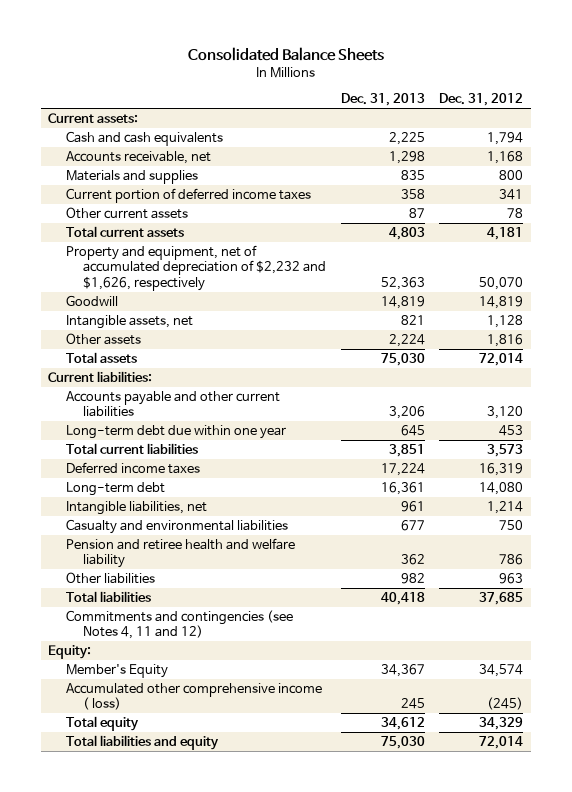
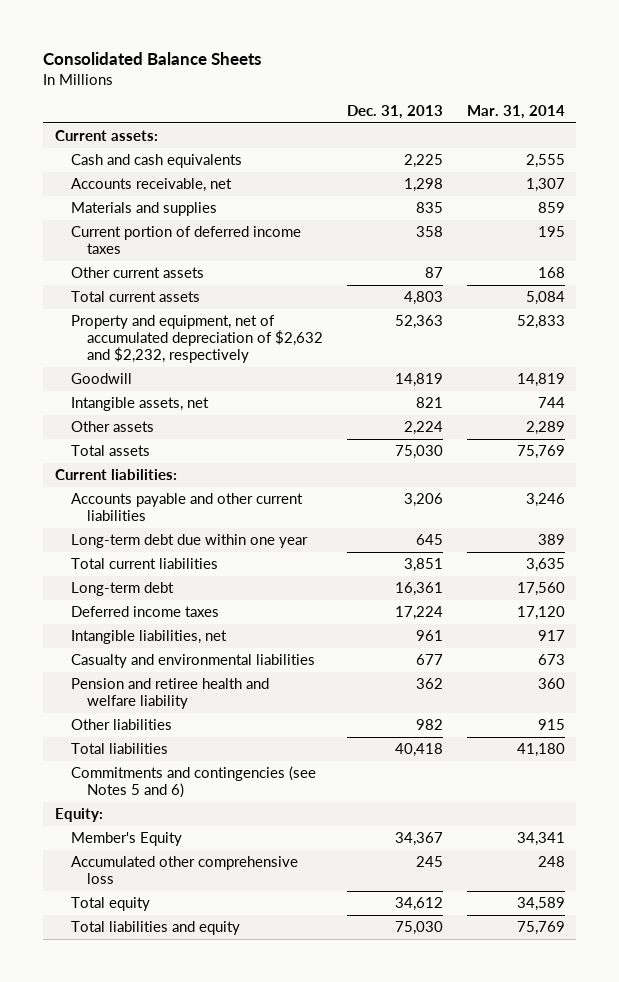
- | Dec. 31, 2013 | Dec. 31, 2012
+ | Dec. 31, 2013 | Mar. 31, 2014
- Property and equipment, net of accumulated depreciation of $2,232 and $1,626, respectively | 52,363 | 50,070
+ Property and equipment, net of accumulated depreciation of $2,632 and $2,232, respectively | 52,363 | 52,833
moved down: Deferred income taxes | 17,224 | 17,120
- Commitments and contingencies (see Notes 4, 11 and 12)
+ Commitments and contingencies (see Notes 5 and 6)
- Accumulated other comprehensive income ( loss) | 245 | (245)
+ Accumulated other comprehensive loss | 245 | 248

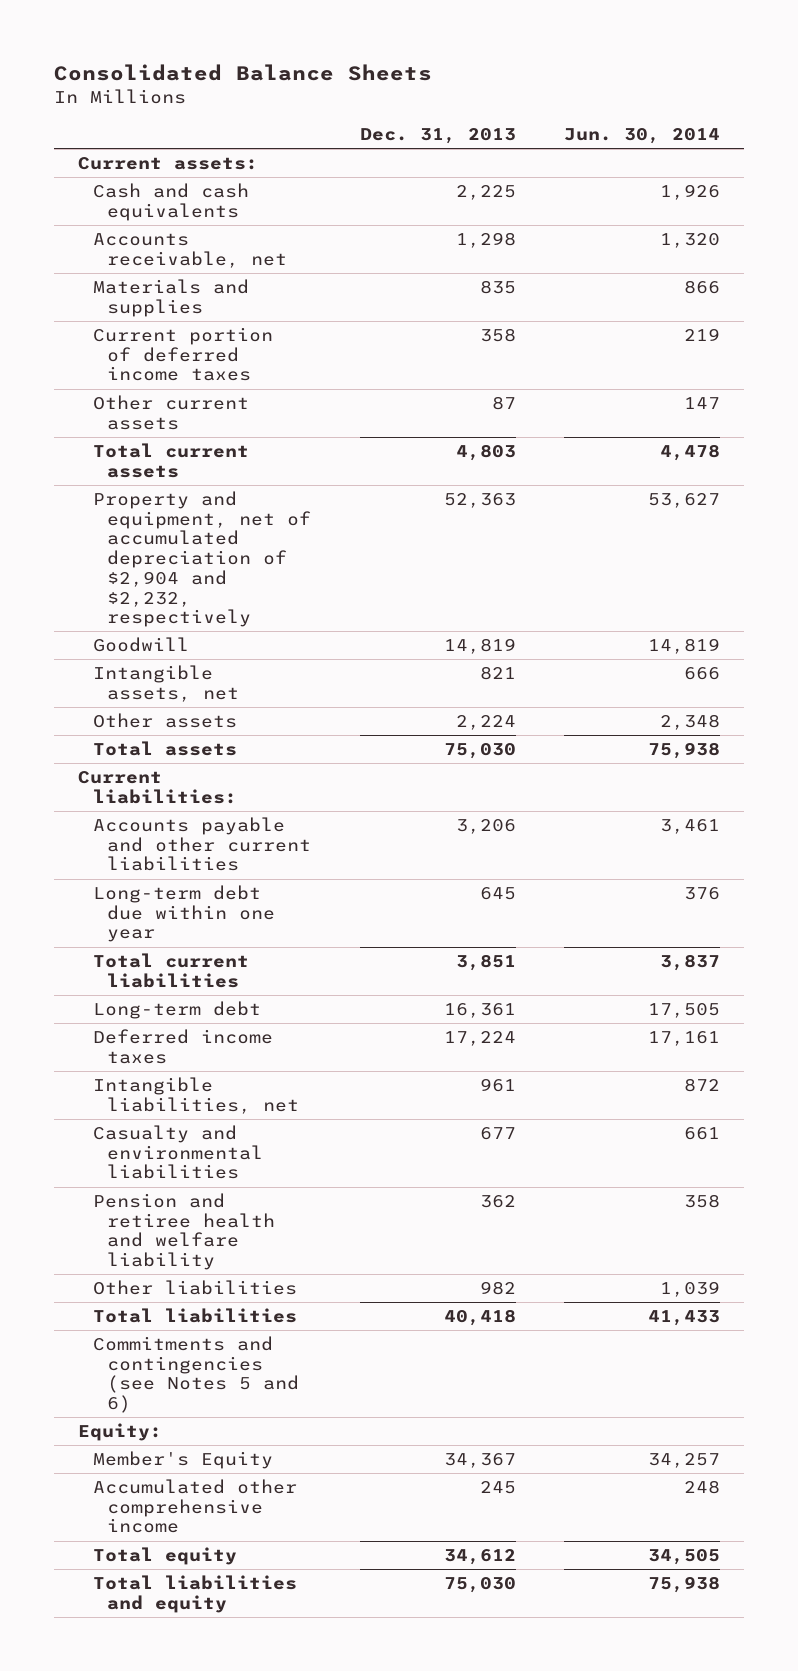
- | Dec. 31, 2013 | Mar. 31, 2014
+ | Dec. 31, 2013 | Jun. 30, 2014
- Property and equipment, net of accumulated depreciation of $2,632 and $2,232, respectively | 52,363 | 52,833
+ Property and equipment, net of accumulated depreciation of $2,904 and $2,232, respectively | 52,363 | 53,627
- Accumulated other comprehensive loss | 245 | 248
+ Accumulated other comprehensive income | 245 | 248

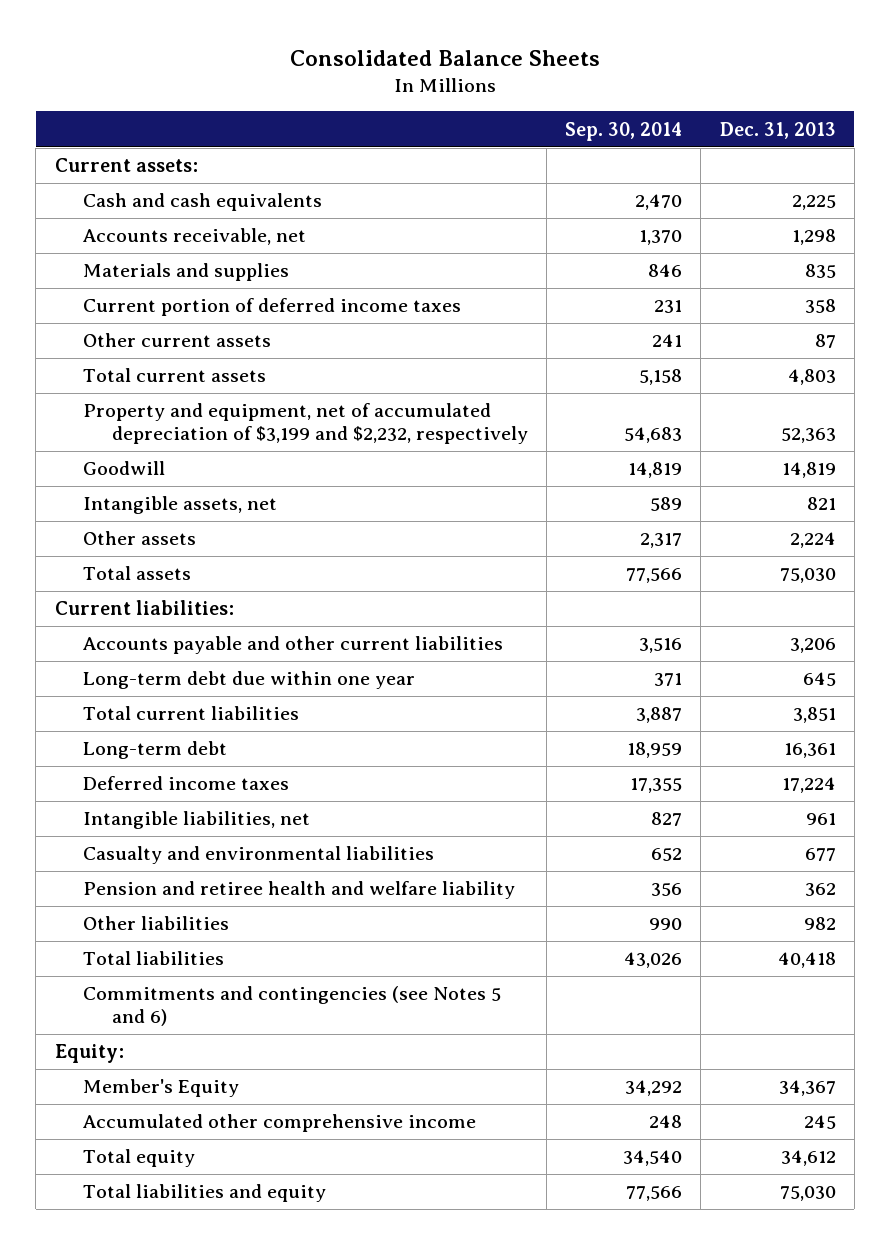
- | Dec. 31, 2013 | Jun. 30, 2014
+ | Sep. 30, 2014 | Dec. 31, 2013
- Property and equipment, net of accumulated depreciation of $2,904 and $2,232, respectively | 52,363 | 53,627
+ Property and equipment, net of accumulated depreciation of $3,199 and $2,232, respectively | 54,683 | 52,363

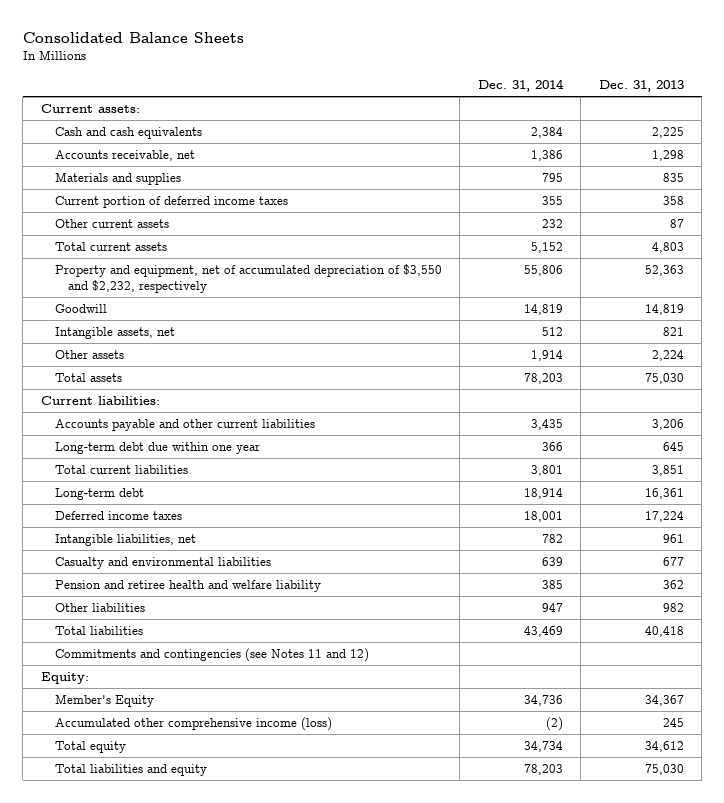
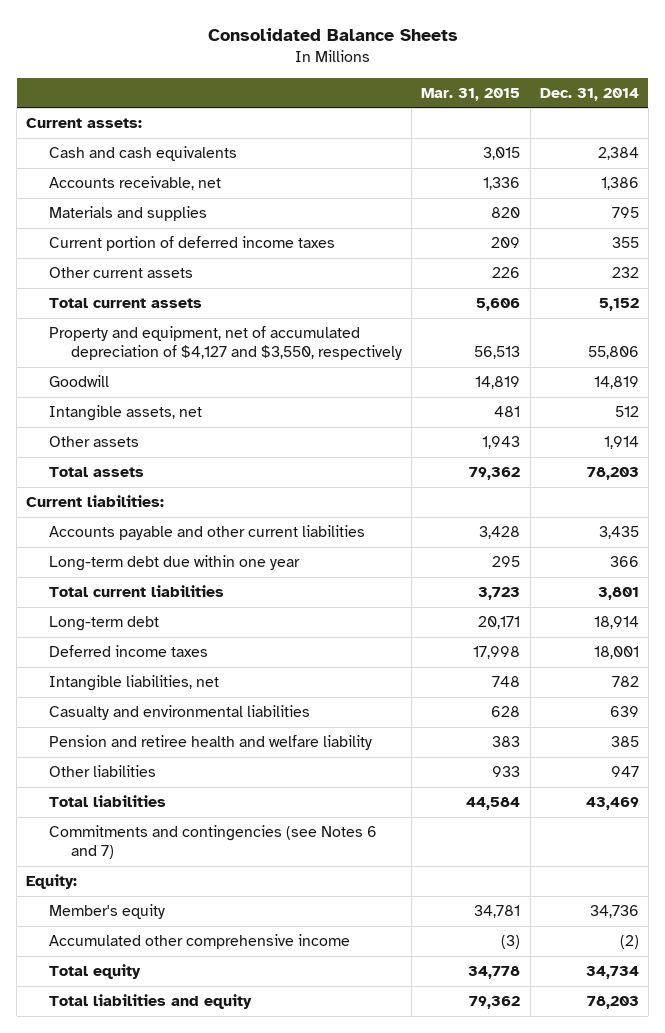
- | Dec. 31, 2014 | Dec. 31, 2013
+ | Mar. 31, 2015 | Dec. 31, 2014
- Property and equipment, net of accumulated depreciation of $3,550 and $2,232, respectively | 55,806 | 52,363
+ Property and equipment, net of accumulated depreciation of $4,127 and $3,550, respectively | 56,513 | 55,806
- Commitments and contingencies (see Notes 11 and 12)
+ Commitments and contingencies (see Notes 6 and 7)
- Member's Equity | 34,736 | 34,367
- Accumulated other comprehensive income (loss) | (2) | 245
+ Member's equity | 34,781 | 34,736
+ Accumulated other comprehensive income | (3) | (2)

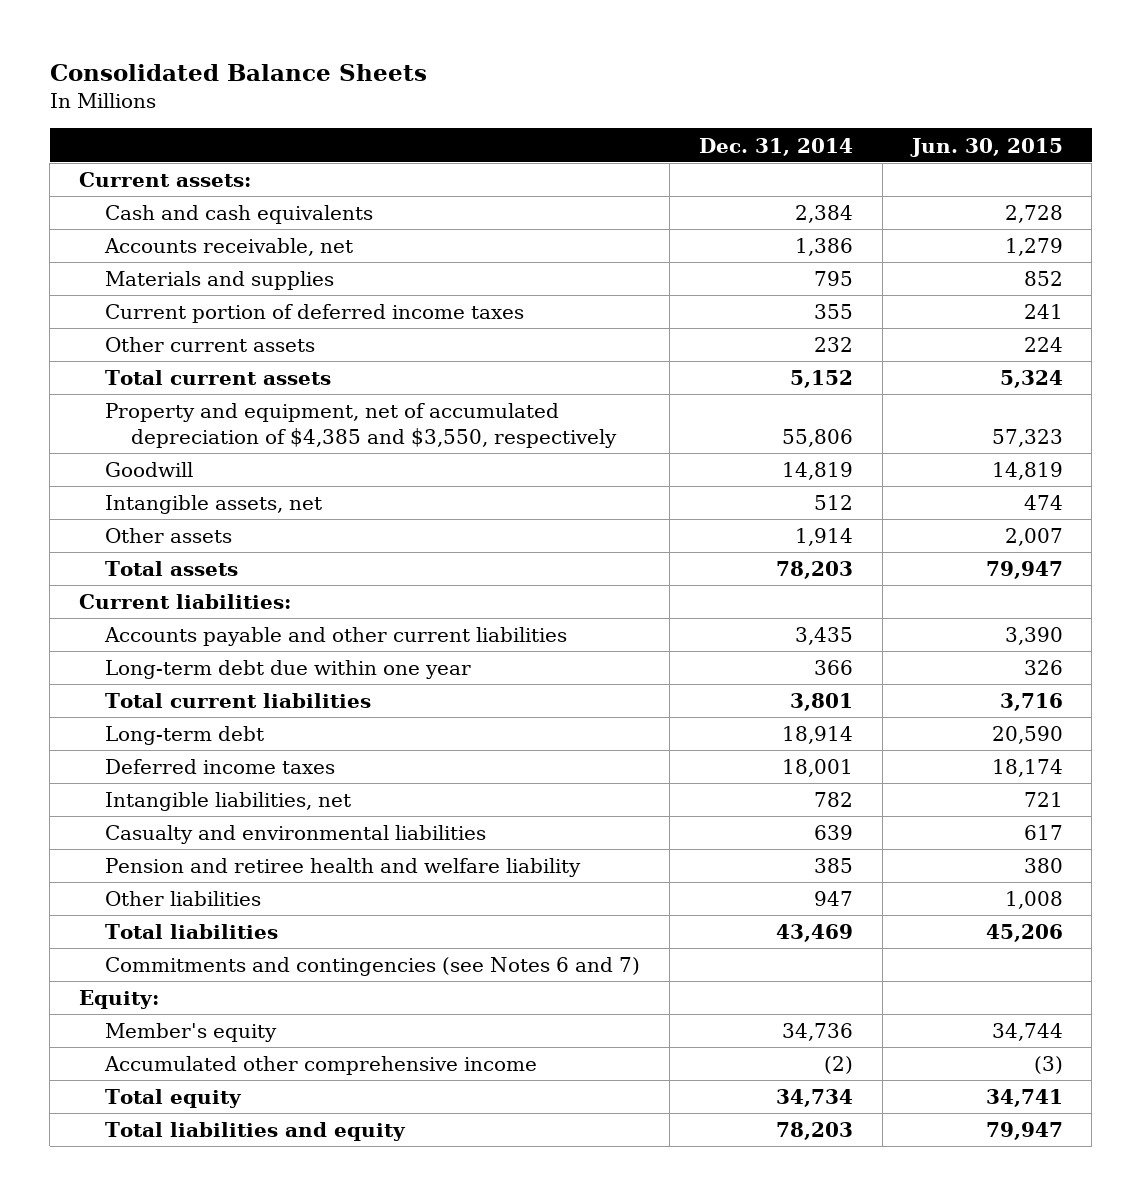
- | Mar. 31, 2015 | Dec. 31, 2014
+ | Dec. 31, 2014 | Jun. 30, 2015
- Property and equipment, net of accumulated depreciation of $4,127 and $3,550, respectively | 56,513 | 55,806
+ Property and equipment, net of accumulated depreciation of $4,385 and $3,550, respectively | 55,806 | 57,323

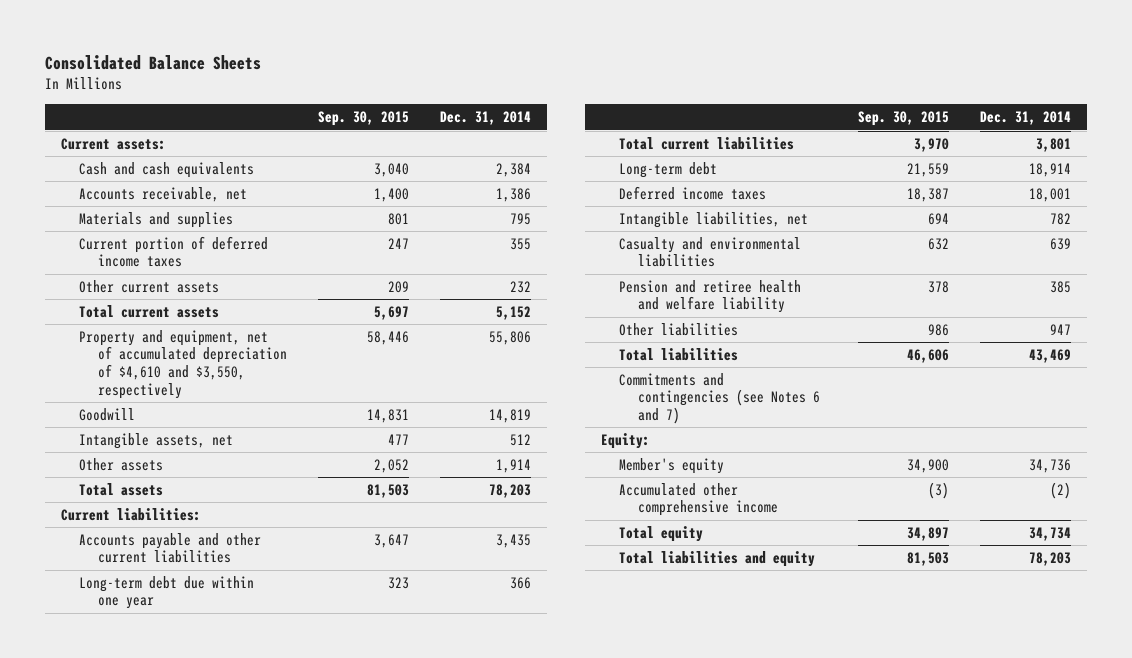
- | Dec. 31, 2014 | Jun. 30, 2015
+ | Sep. 30, 2015 | Dec. 31, 2014
- Property and equipment, net of accumulated depreciation of $4,385 and $3,550, respectively | 55,806 | 57,323
+ Property and equipment, net of accumulated depreciation of $4,610 and $3,550, respectively | 58,446 | 55,806

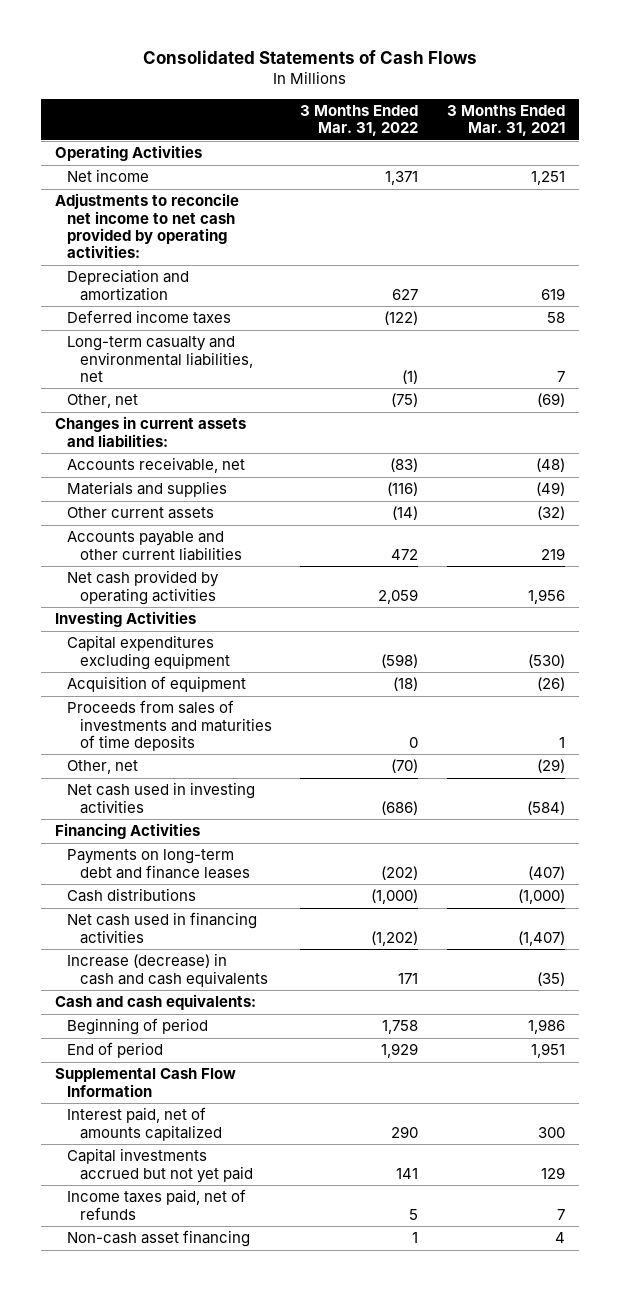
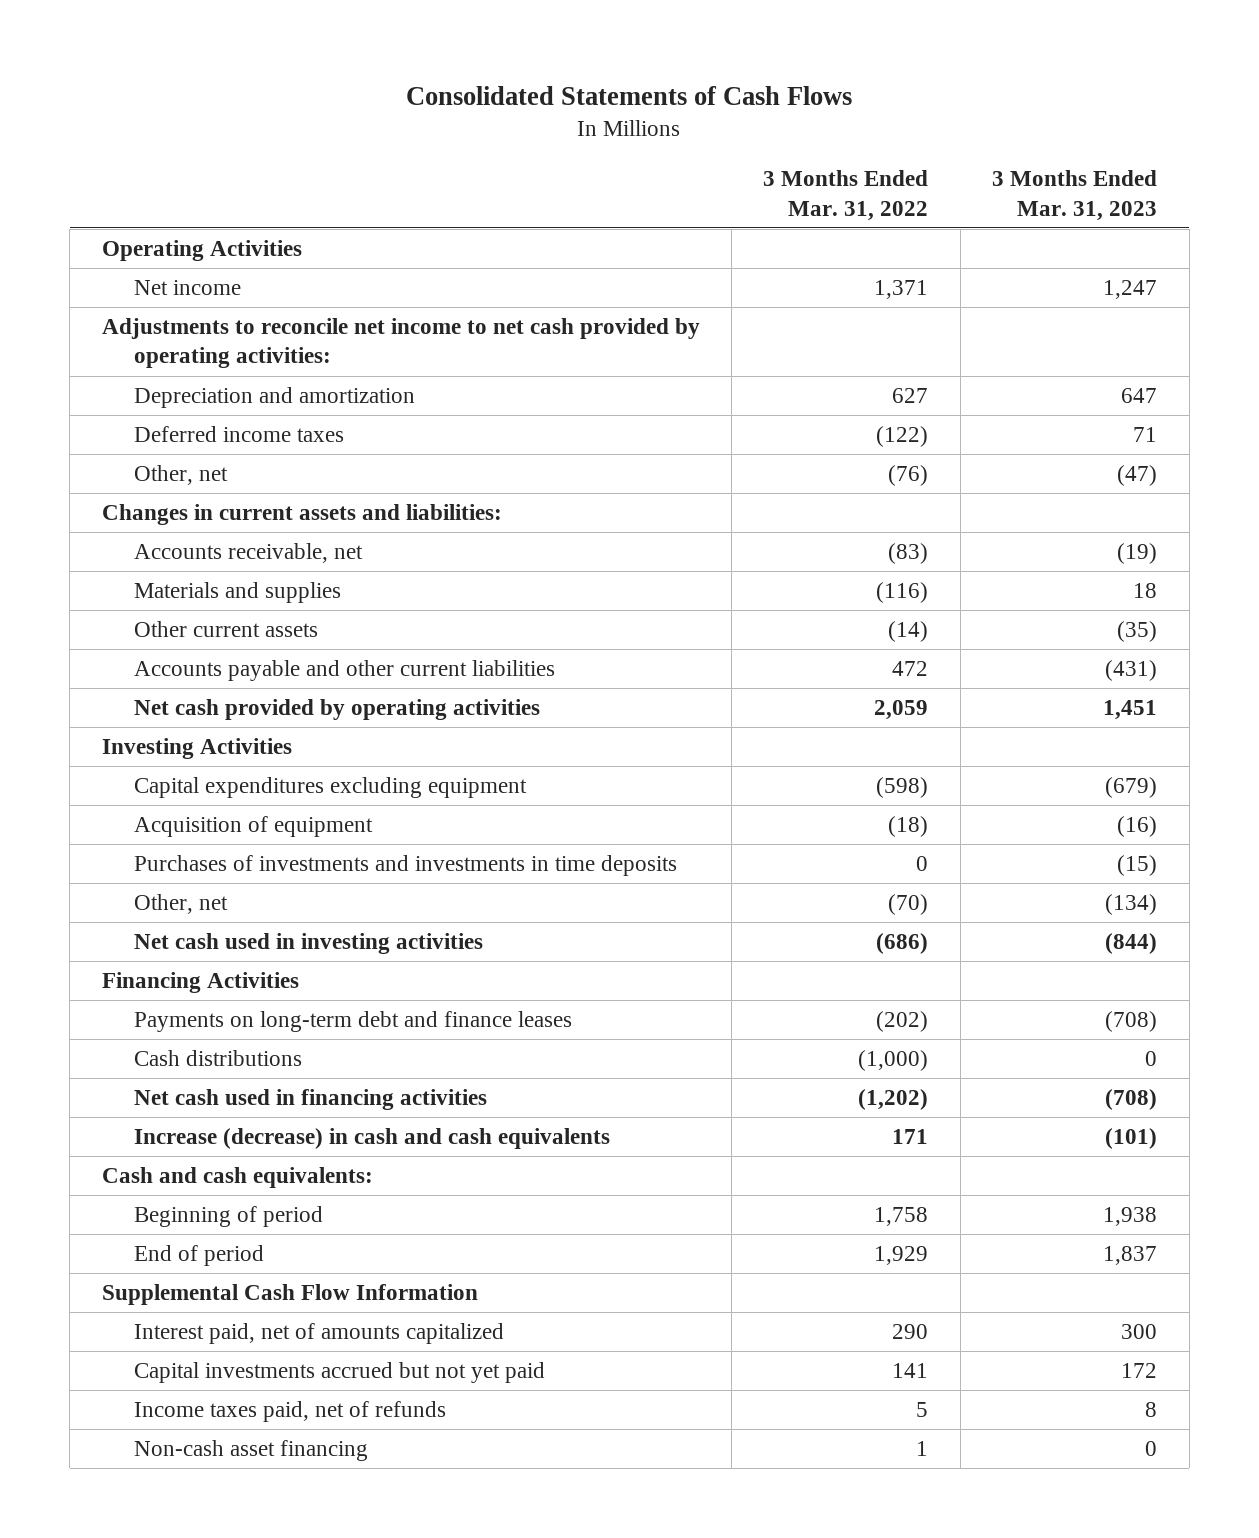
- | 3 Months Ended Mar. 31, 2022 | 3 Months Ended Mar. 31, 2021
+ | 3 Months Ended Mar. 31, 2022 | 3 Months Ended Mar. 31, 2023
- Long-term casualty and environmental liabilities, net | (1) | 7
- Other, net | (75) | (69)
+ Other, net | (76) | (47)
- Proceeds from sales of investments and maturities of time deposits | 0 | 1
+ Purchases of investments and investments in time deposits | 0 | (15)

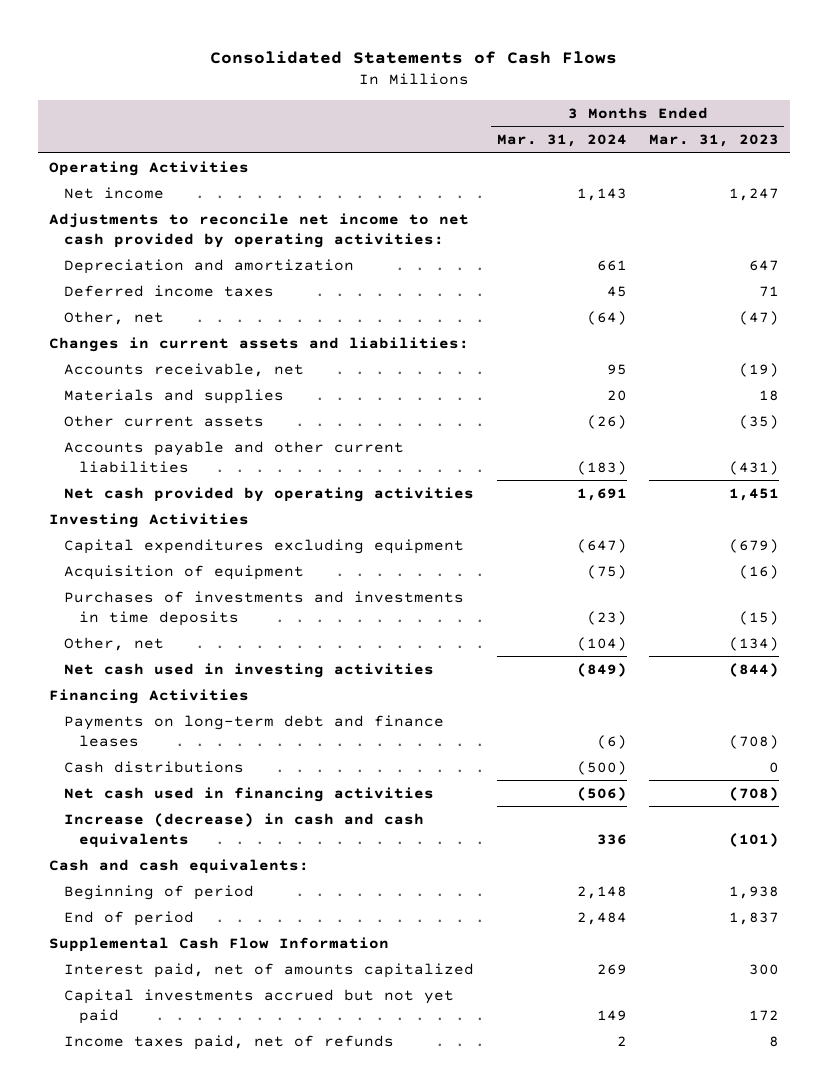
- | 3 Months Ended Mar. 31, 2022 | 3 Months Ended Mar. 31, 2023
+ | 3 Months Ended Mar. 31, 2024 | 3 Months Ended Mar. 31, 2023
- Non-cash asset financing | 1 | 0

